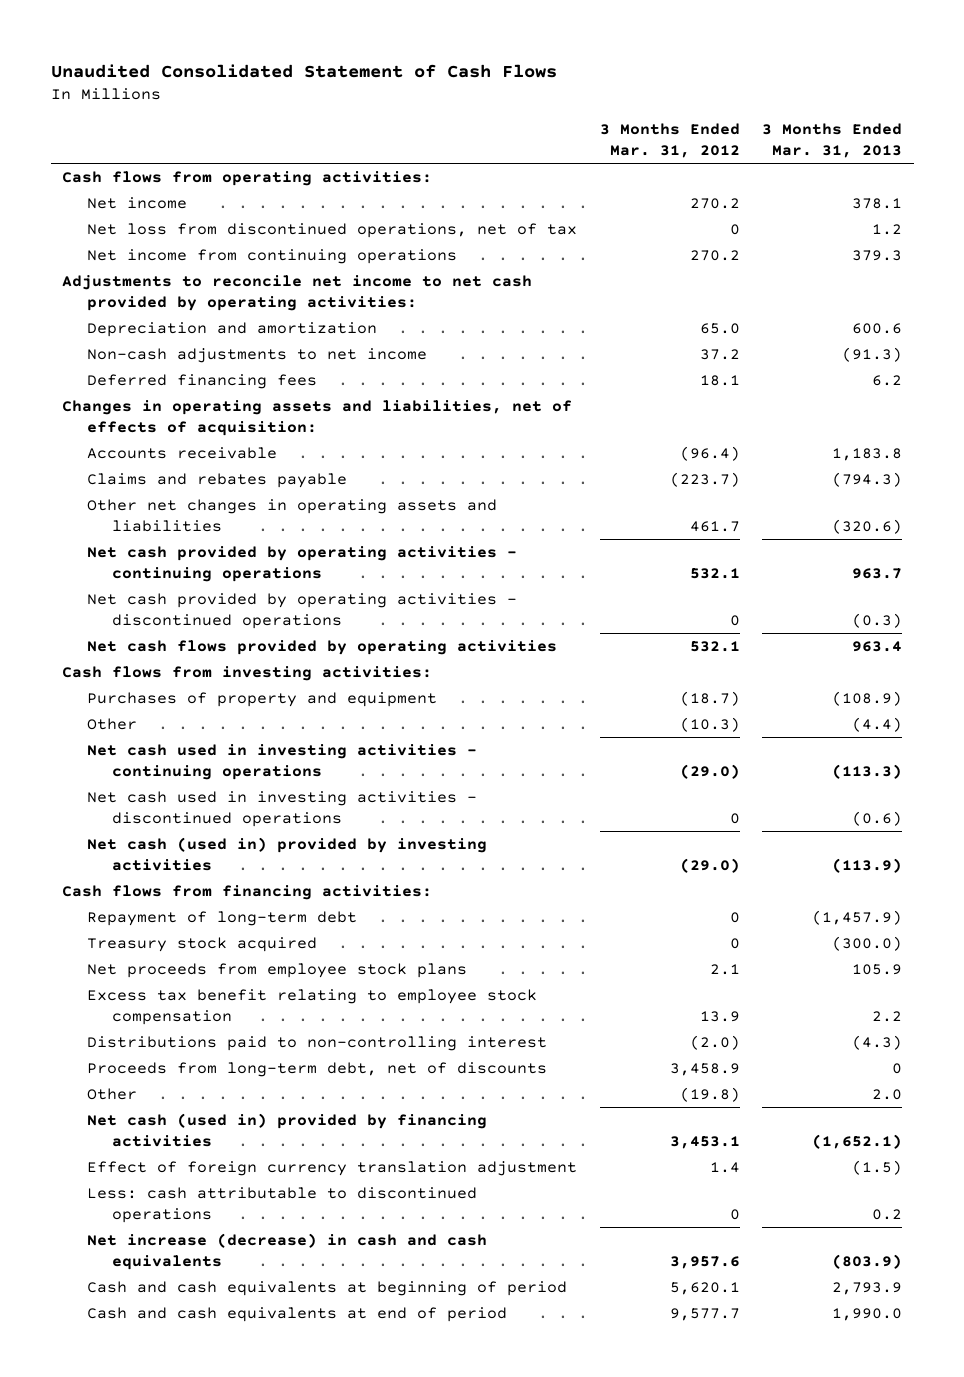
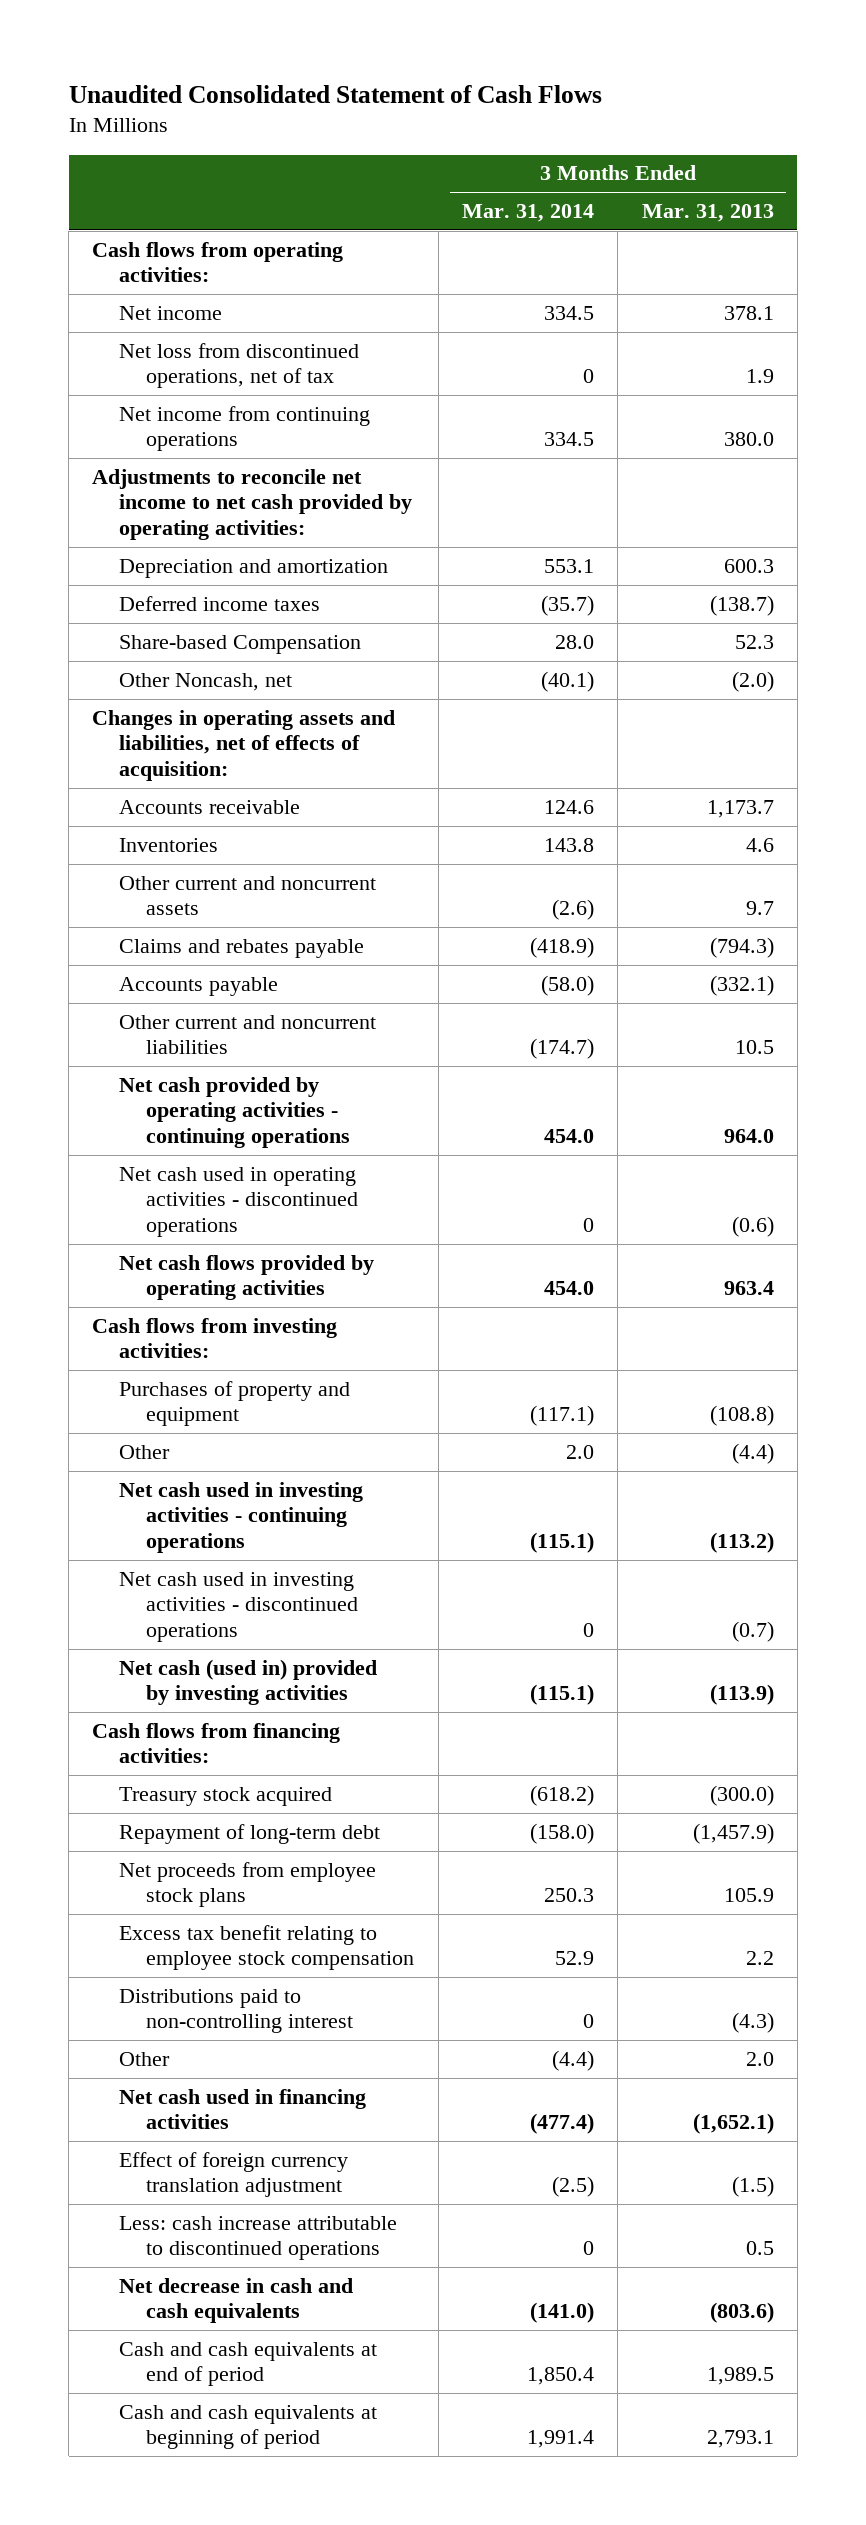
- | 3 Months Ended Mar. 31, 2012 | 3 Months Ended Mar. 31, 2013
+ | 3 Months Ended Mar. 31, 2014 | 3 Months Ended Mar. 31, 2013
- Net loss from discontinued operations, net of tax | 0 | 1.2
- Net income from continuing operations | 270.2 | 379.3
+ Net loss from discontinued operations, net of tax | 0 | 1.9
+ Net income from continuing operations | 334.5 | 380.0
- Depreciation and amortization | 65.0 | 600.6
- Non-cash adjustments to net income | 37.2 | (91.3)
- Deferred financing fees | 18.1 | 6.2
+ Depreciation and amortization | 553.1 | 600.3
+ Deferred income taxes | (35.7) | (138.7)
+ Share-based Compensation | 28.0 | 52.3
+ Other Noncash, net | (40.1) | (2.0)
- Accounts receivable | (96.4) | 1,183.8
+ Accounts receivable | 124.6 | 1,173.7
+ Inventories | 143.8 | 4.6
+ Other current and noncurrent assets | (2.6) | 9.7
- Other net changes in operating assets and liabilities | 461.7 | (320.6)
- Net cash provided by operating activities - continuing operations | 532.1 | 963.7
- Net cash provided by operating activities - discontinued operations | 0 | (0.3)
+ Accounts payable | (58.0) | (332.1)
+ Other current and noncurrent liabilities | (174.7) | 10.5
+ Net cash provided by operating activities - continuing operations | 454.0 | 964.0
+ Net cash used in operating activities - discontinued operations | 0 | (0.6)
- Purchases of property and equipment | (18.7) | (108.9)
+ Purchases of property and equipment | (117.1) | (108.8)
- Net cash used in investing activities - continuing operations | (29.0) | (113.3)
- Net cash used in investing activities - discontinued operations | 0 | (0.6)
+ Net cash used in investing activities - continuing operations | (115.1) | (113.2)
+ Net cash used in investing activities - discontinued operations | 0 | (0.7)
moved down: Repayment of long-term debt | (158.0) | (1,457.9)
- Proceeds from long-term debt, net of discounts | 3,458.9 | 0
- Net cash (used in) provided by financing activities | 3,453.1 | (1,652.1)
+ Net cash used in financing activities | (477.4) | (1,652.1)
- Less: cash attributable to discontinued operations | 0 | 0.2
- Net increase (decrease) in cash and cash equivalents | 3,957.6 | (803.9)
- Cash and cash equivalents at beginning of period | 5,620.1 | 2,793.9
- Cash and cash equivalents at end of period | 9,577.7 | 1,990.0
+ Less: cash increase attributable to discontinued operations | 0 | 0.5
+ Net decrease in cash and cash equivalents | (141.0) | (803.6)
+ Cash and cash equivalents at end of period | 1,850.4 | 1,989.5
+ Cash and cash equivalents at beginning of period | 1,991.4 | 2,793.1

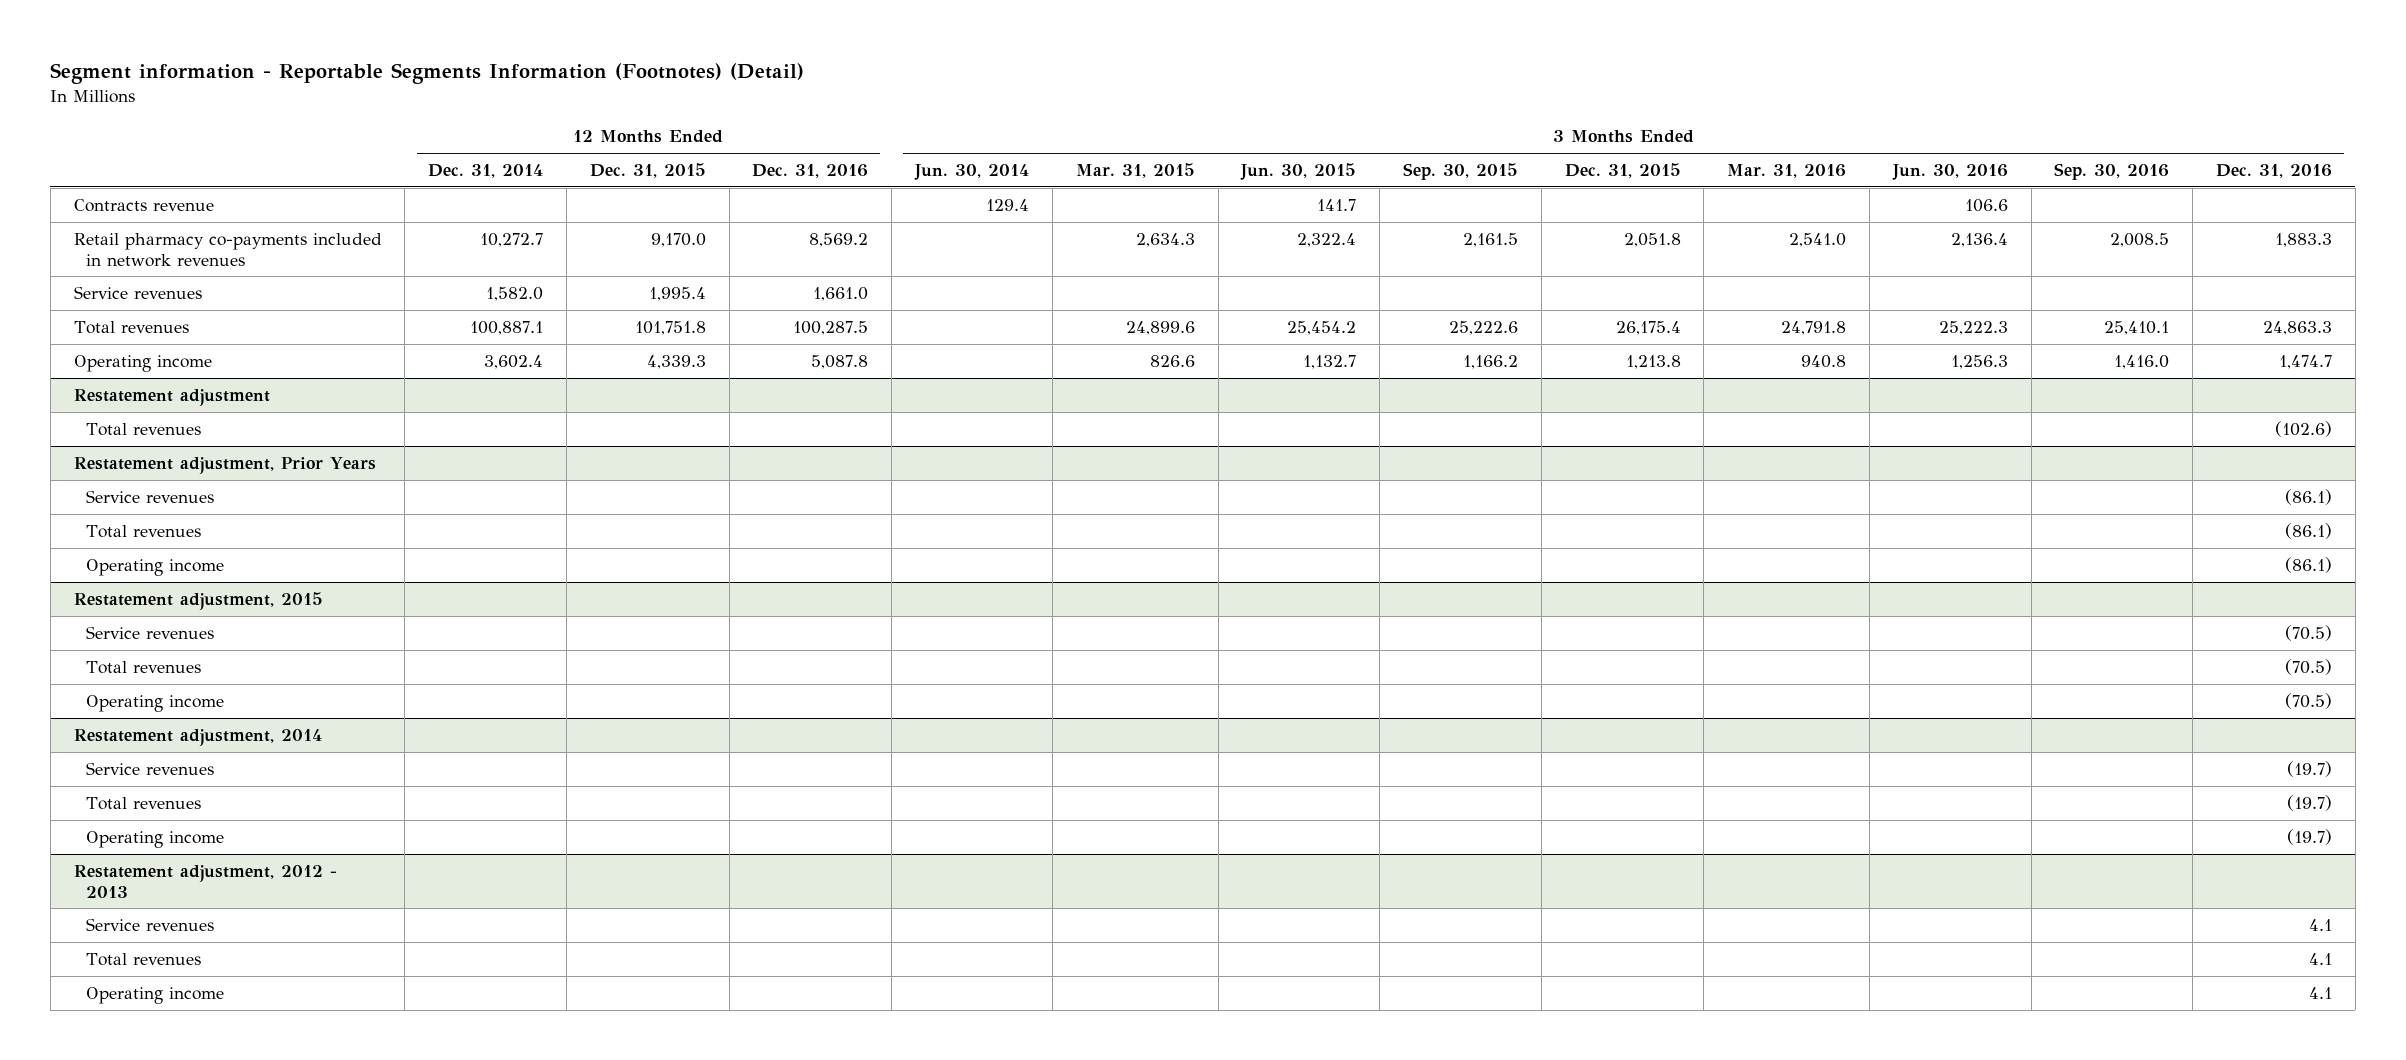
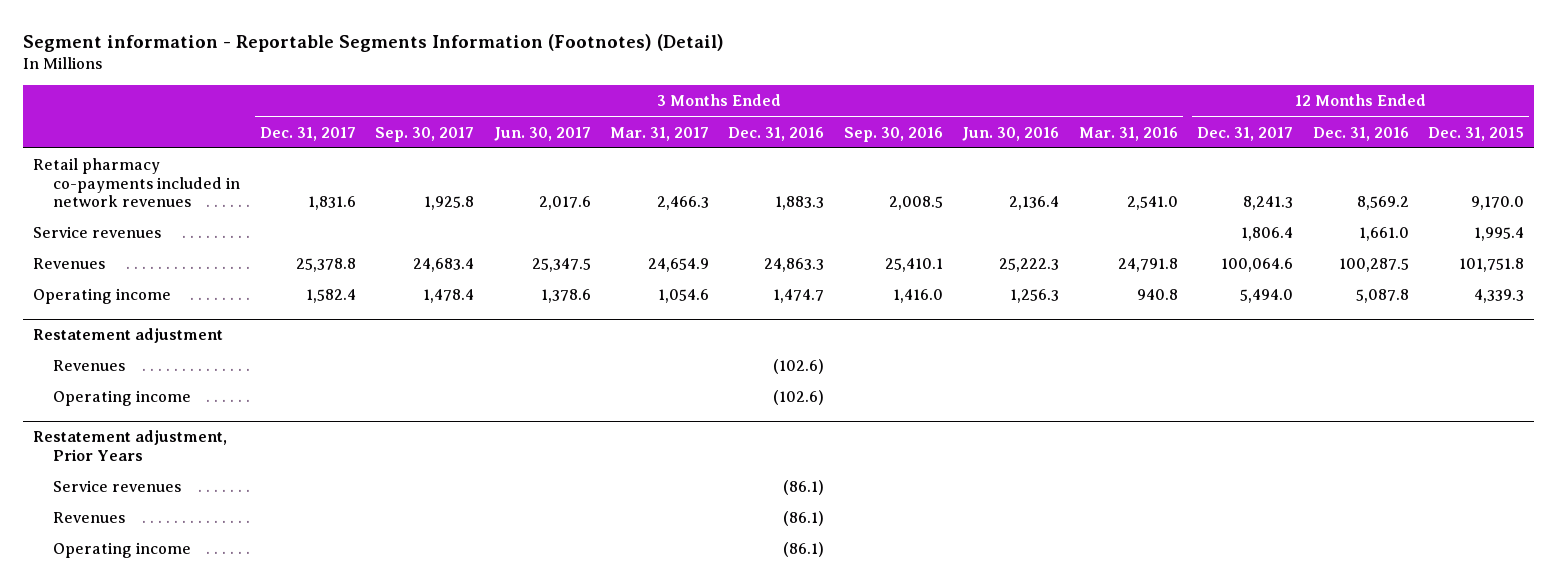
- | 12 Months Ended Dec. 31, 2014 | 12 Months Ended Dec. 31, 2015 | 12 Months Ended Dec. 31, 2016 | 3 Months Ended Jun. 30, 2014 | 3 Months Ended Mar. 31, 2015 | 3 Months Ended Jun. 30, 2015 | 3 Months Ended Sep. 30, 2015 | 3 Months Ended Dec. 31, 2015 | 3 Months Ended Mar. 31, 2016 | 3 Months Ended Jun. 30, 2016 | 3 Months Ended Sep. 30, 2016 | 3 Months Ended Dec. 31, 2016
+ | 3 Months Ended Dec. 31, 2017 | 3 Months Ended Sep. 30, 2017 | 3 Months Ended Jun. 30, 2017 | 3 Months Ended Mar. 31, 2017 | 3 Months Ended Dec. 31, 2016 | 3 Months Ended Sep. 30, 2016 | 3 Months Ended Jun. 30, 2016 | 3 Months Ended Mar. 31, 2016 | 12 Months Ended Dec. 31, 2017 | 12 Months Ended Dec. 31, 2016 | 12 Months Ended Dec. 31, 2015
- Contracts revenue | | | | 129.4 | | 141.7 | | | | 106.6 | |
- Total revenues | 100,887.1 | 101,751.8 | 100,287.5 | | 24,899.6 | 25,454.2 | 25,222.6 | 26,175.4 | 24,791.8 | 25,222.3 | 25,410.1 | 24,863.3
+ Revenues | 25,378.8 | 24,683.4 | 25,347.5 | 24,654.9 | 24,863.3 | 25,410.1 | 25,222.3 | 24,791.8 | 100,064.6 | 100,287.5 | 101,751.8
@ Restatement adjustment
- Total revenues | | | | | | | | | | | | (102.6)
+ Revenues | | | | | (102.6) | | | | | |
+ Operating income | | | | | (102.6) | | | | | |
@ Restatement adjustment, Prior Years
- Total revenues | | | | | | | | | | | | (86.1)
+ Revenues | | | | | (86.1) | | | | | |
- Restatement adjustment, 2015
- Service revenues | | | | | | | | | | | | (70.5)
- Total revenues | | | | | | | | | | | | (70.5)
- Operating income | | | | | | | | | | | | (70.5)
- Restatement adjustment, 2014
- Service revenues | | | | | | | | | | | | (19.7)
- Total revenues | | | | | | | | | | | | (19.7)
- Operating income | | | | | | | | | | | | (19.7)
- Restatement adjustment, 2012 - 2013
- Service revenues | | | | | | | | | | | | 4.1
- Total revenues | | | | | | | | | | | | 4.1
- Operating income | | | | | | | | | | | | 4.1

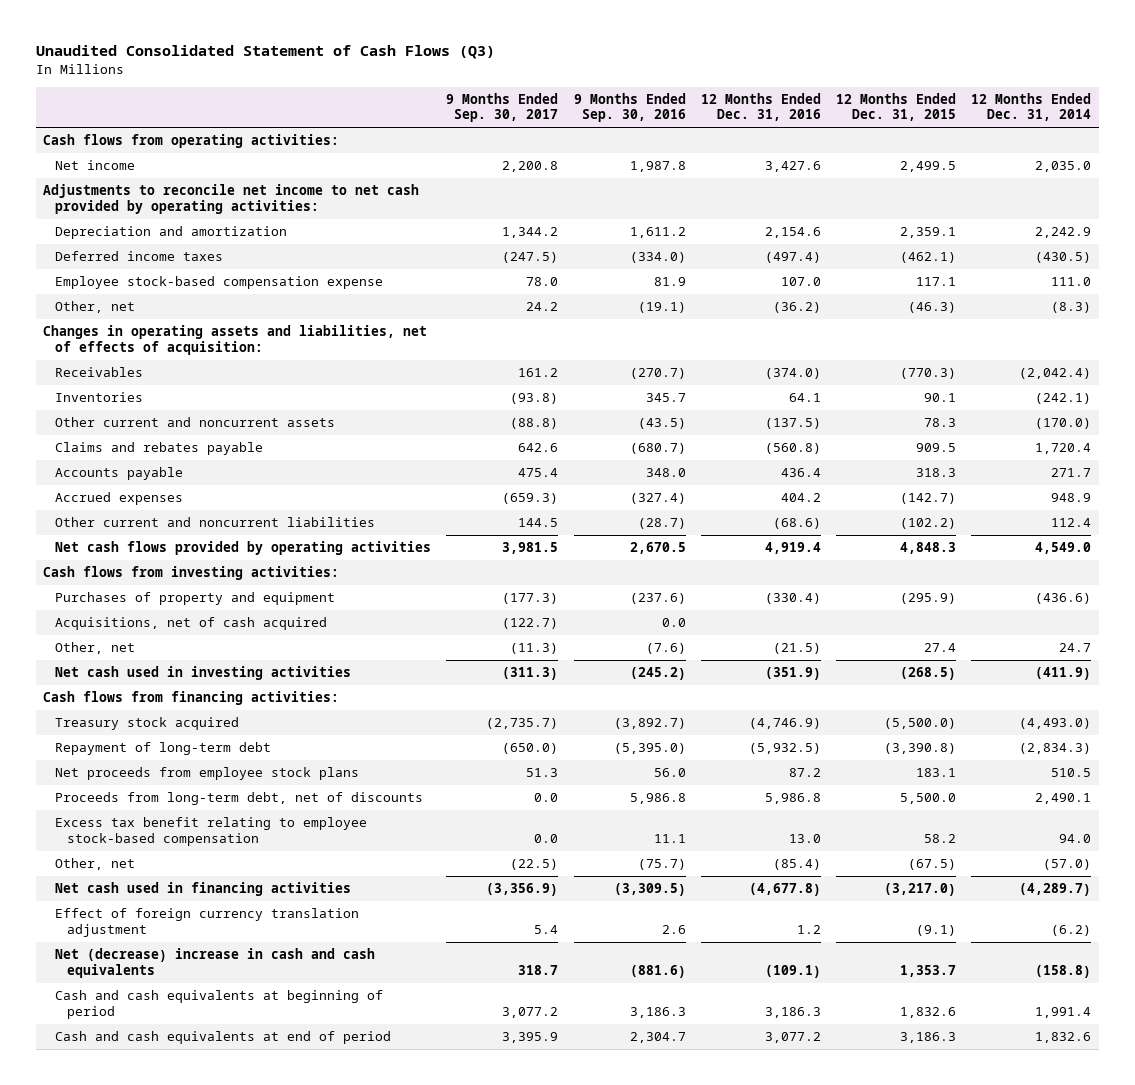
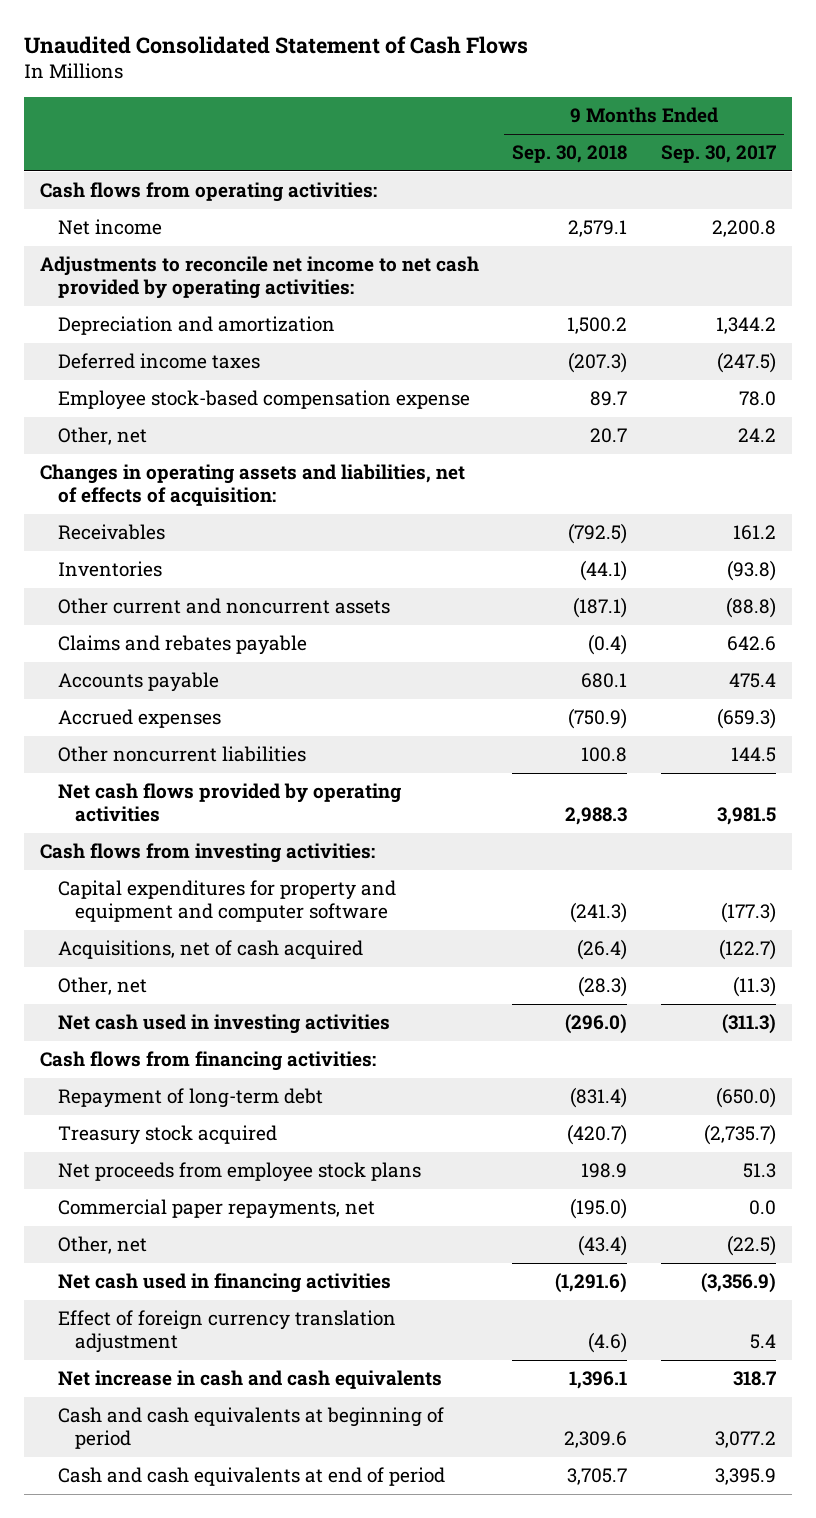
- Unaudited Consolidated Statement of Cash Flows (Q3)
+ Unaudited Consolidated Statement of Cash Flows
- | 9 Months Ended Sep. 30, 2017 | 9 Months Ended Sep. 30, 2016 | 12 Months Ended Dec. 31, 2016 | 12 Months Ended Dec. 31, 2015 | 12 Months Ended Dec. 31, 2014
+ | 9 Months Ended Sep. 30, 2018 | 9 Months Ended Sep. 30, 2017
- Other current and noncurrent liabilities | 144.5 | (28.7) | (68.6) | (102.2) | 112.4
+ Other noncurrent liabilities | 100.8 | 144.5
- Purchases of property and equipment | (177.3) | (237.6) | (330.4) | (295.9) | (436.6)
+ Capital expenditures for property and equipment and computer software | (241.3) | (177.3)
moved down: Treasury stock acquired | (420.7) | (2,735.7)
- Proceeds from long-term debt, net of discounts | 0.0 | 5,986.8 | 5,986.8 | 5,500.0 | 2,490.1
- Excess tax benefit relating to employee stock-based compensation | 0.0 | 11.1 | 13.0 | 58.2 | 94.0
+ Commercial paper repayments, net | (195.0) | 0.0
- Net (decrease) increase in cash and cash equivalents | 318.7 | (881.6) | (109.1) | 1,353.7 | (158.8)
+ Net increase in cash and cash equivalents | 1,396.1 | 318.7

